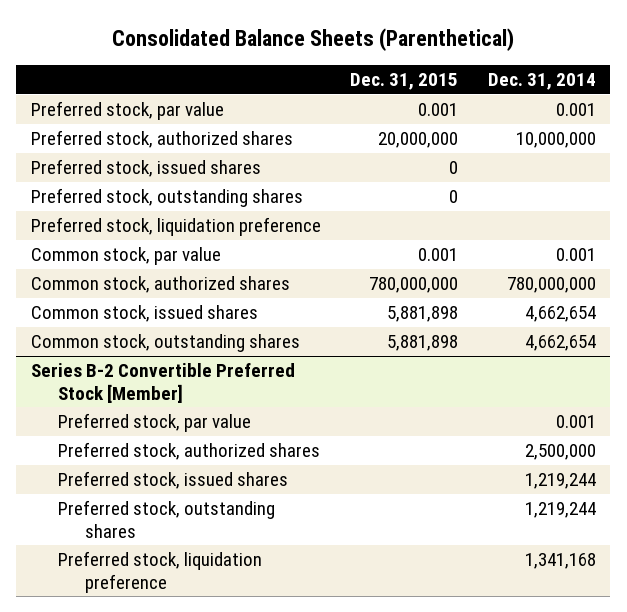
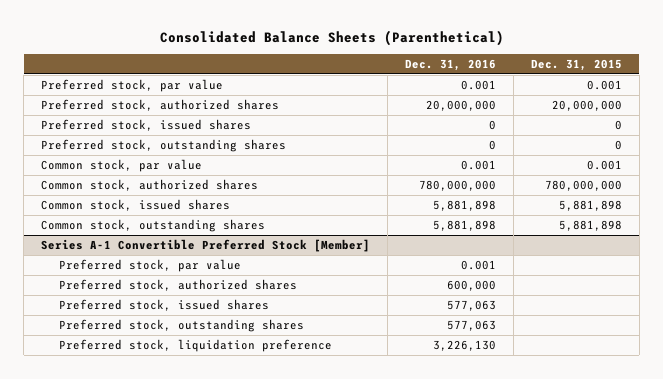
- | Dec. 31, 2015 | Dec. 31, 2014
+ | Dec. 31, 2016 | Dec. 31, 2015
- Preferred stock, liquidation preference
- Series B-2 Convertible Preferred Stock [Member]
+ Series A-1 Convertible Preferred Stock [Member]

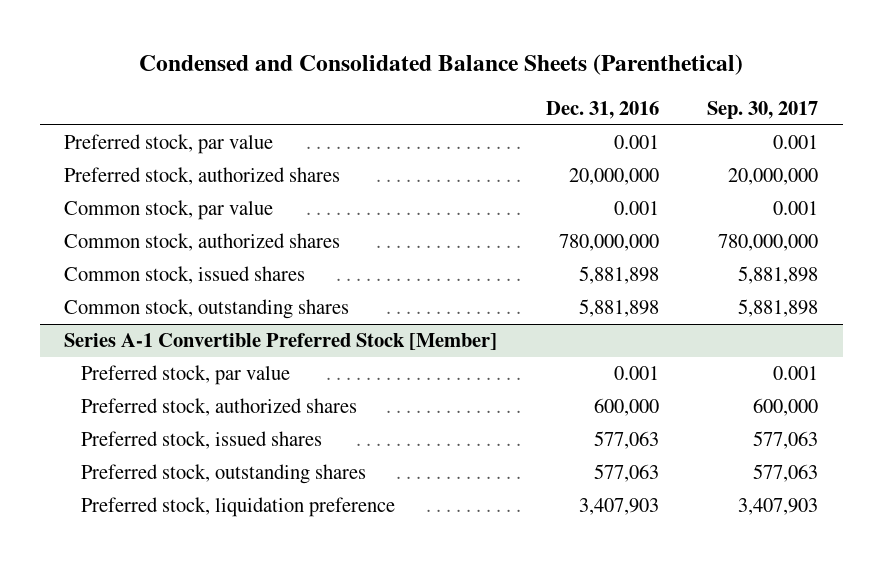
- Consolidated Balance Sheets (Parenthetical)
+ Condensed and Consolidated Balance Sheets (Parenthetical)
- | Dec. 31, 2016 | Dec. 31, 2015
+ | Dec. 31, 2016 | Sep. 30, 2017
- Preferred stock, issued shares | 0 | 0
- Preferred stock, outstanding shares | 0 | 0
@ Series A-1 Convertible Preferred Stock [Member]
- Preferred stock, liquidation preference | 3,226,130 |
+ Preferred stock, liquidation preference | 3,407,903 | 3,407,903

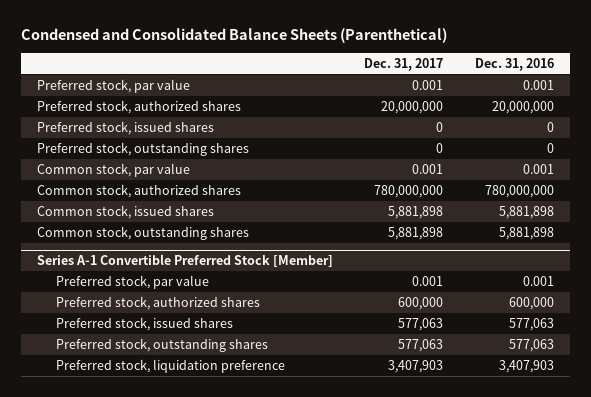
- | Dec. 31, 2016 | Sep. 30, 2017
+ | Dec. 31, 2017 | Dec. 31, 2016
+ Preferred stock, issued shares | 0 | 0
+ Preferred stock, outstanding shares | 0 | 0

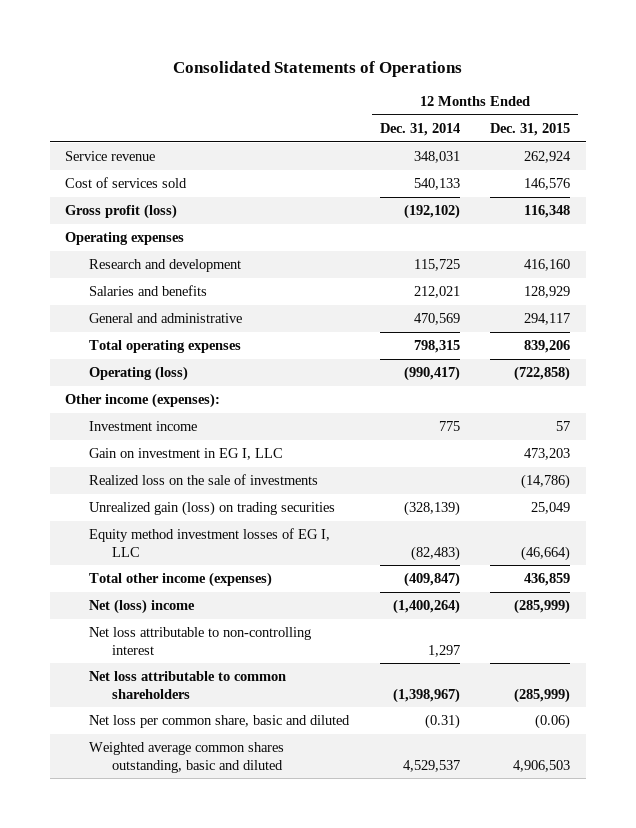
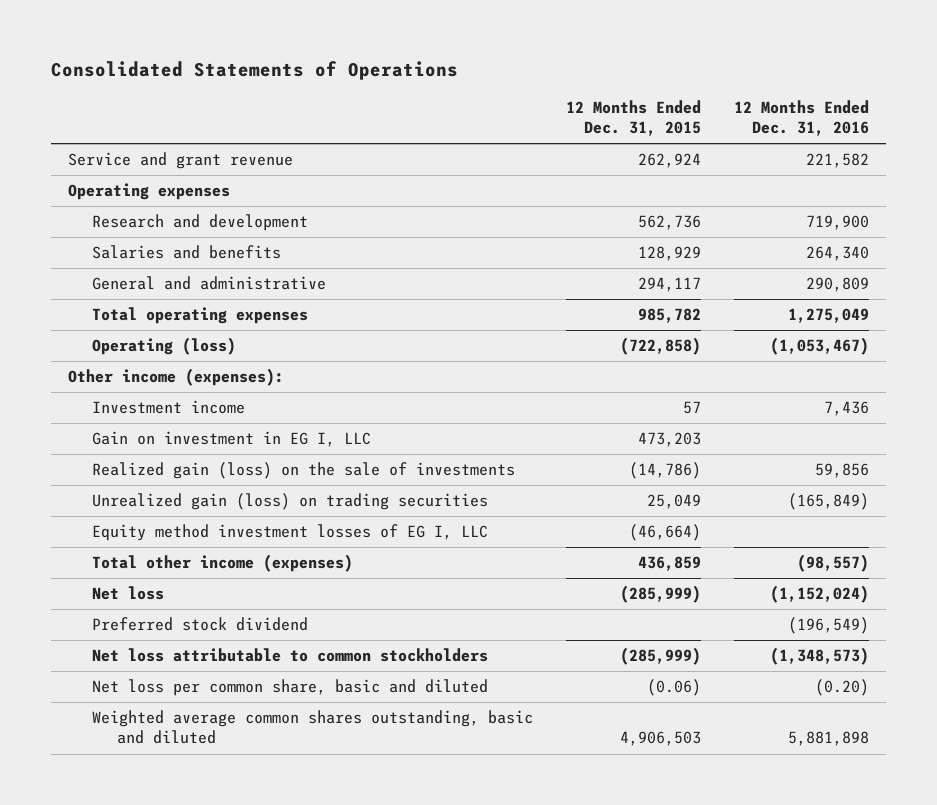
- | 12 Months Ended Dec. 31, 2014 | 12 Months Ended Dec. 31, 2015
+ | 12 Months Ended Dec. 31, 2015 | 12 Months Ended Dec. 31, 2016
- Service revenue | 348,031 | 262,924
- Cost of services sold | 540,133 | 146,576
- Gross profit (loss) | (192,102) | 116,348
+ Service and grant revenue | 262,924 | 221,582
- Research and development | 115,725 | 416,160
+ Research and development | 562,736 | 719,900
- Total operating expenses | 798,315 | 839,206
+ Total operating expenses | 985,782 | 1,275,049
- Realized loss on the sale of investments | | (14,786)
+ Realized gain (loss) on the sale of investments | (14,786) | 59,856
- Net (loss) income | (1,400,264) | (285,999)
- Net loss attributable to non-controlling interest | 1,297 |
- Net loss attributable to common shareholders | (1,398,967) | (285,999)
+ Net loss | (285,999) | (1,152,024)
+ Preferred stock dividend | | (196,549)
+ Net loss attributable to common stockholders | (285,999) | (1,348,573)

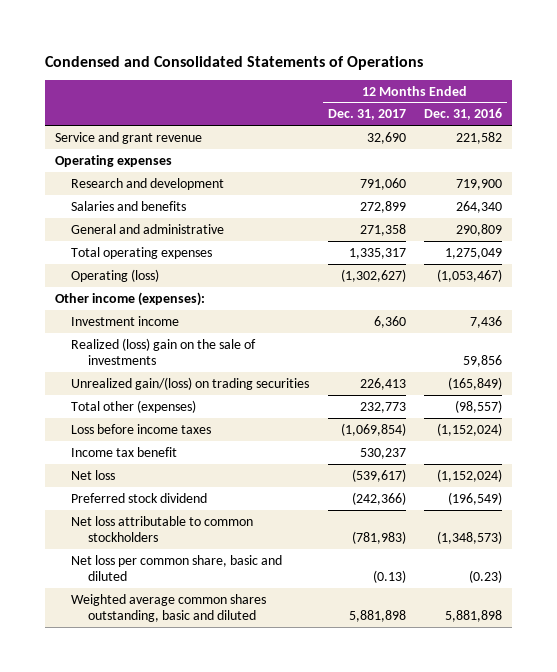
- Consolidated Statements of Operations
+ Condensed and Consolidated Statements of Operations
- | 12 Months Ended Dec. 31, 2015 | 12 Months Ended Dec. 31, 2016
+ | 12 Months Ended Dec. 31, 2017 | 12 Months Ended Dec. 31, 2016
- Gain on investment in EG I, LLC | 473,203 |
- Realized gain (loss) on the sale of investments | (14,786) | 59,856
- Unrealized gain (loss) on trading securities | 25,049 | (165,849)
- Equity method investment losses of EG I, LLC | (46,664) |
- Total other income (expenses) | 436,859 | (98,557)
+ Realized (loss) gain on the sale of investments | | 59,856
+ Unrealized gain/(loss) on trading securities | 226,413 | (165,849)
+ Total other (expenses) | 232,773 | (98,557)
+ Loss before income taxes | (1,069,854) | (1,152,024)
+ Income tax benefit | 530,237 |
- Net loss per common share, basic and diluted | (0.06) | (0.20)
+ Net loss per common share, basic and diluted | (0.13) | (0.23)

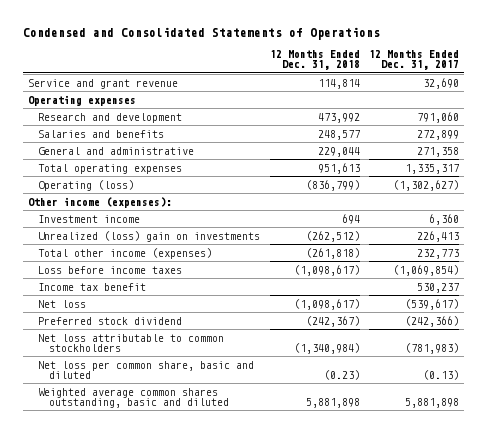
- | 12 Months Ended Dec. 31, 2017 | 12 Months Ended Dec. 31, 2016
+ | 12 Months Ended Dec. 31, 2018 | 12 Months Ended Dec. 31, 2017
- Realized (loss) gain on the sale of investments | | 59,856
- Unrealized gain/(loss) on trading securities | 226,413 | (165,849)
- Total other (expenses) | 232,773 | (98,557)
+ Unrealized (loss) gain on investments | (262,512) | 226,413
+ Total other income (expenses) | (261,818) | 232,773

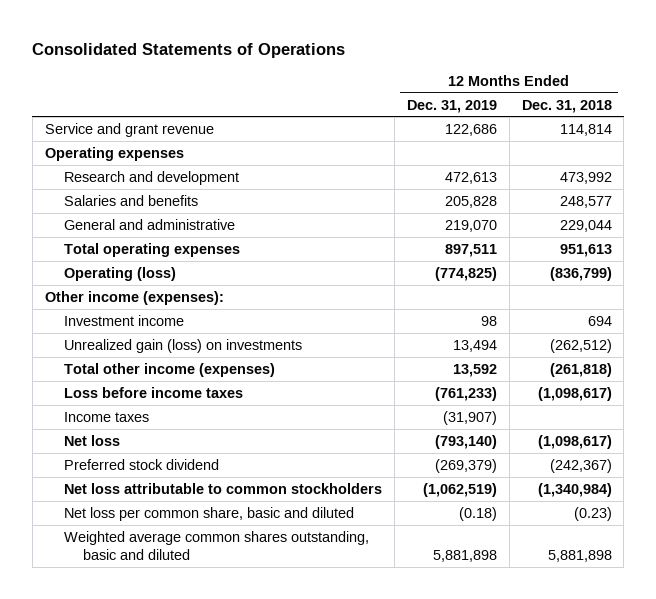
- Condensed and Consolidated Statements of Operations
+ Consolidated Statements of Operations
- | 12 Months Ended Dec. 31, 2018 | 12 Months Ended Dec. 31, 2017
+ | 12 Months Ended Dec. 31, 2019 | 12 Months Ended Dec. 31, 2018
- Unrealized (loss) gain on investments | (262,512) | 226,413
+ Unrealized gain (loss) on investments | 13,494 | (262,512)
- Income tax benefit | | 530,237
+ Income taxes | (31,907) |

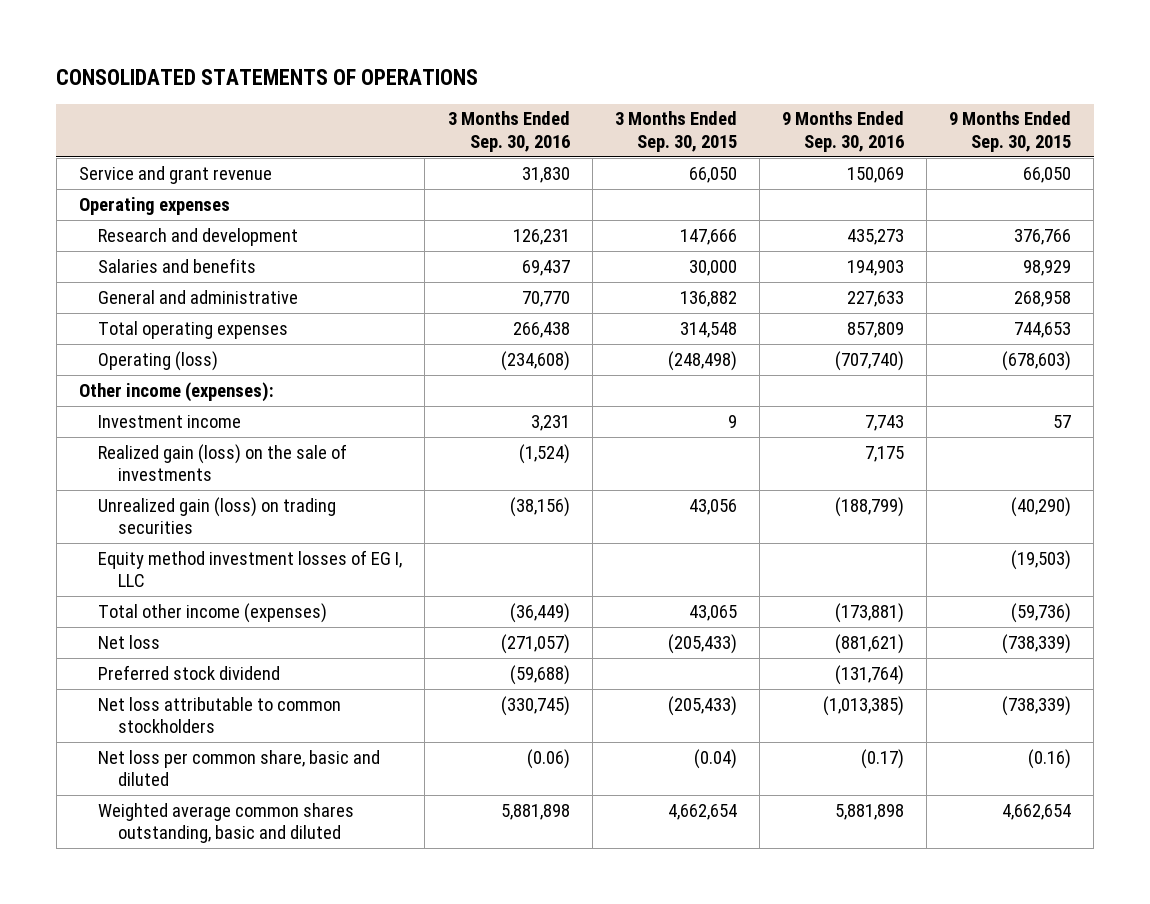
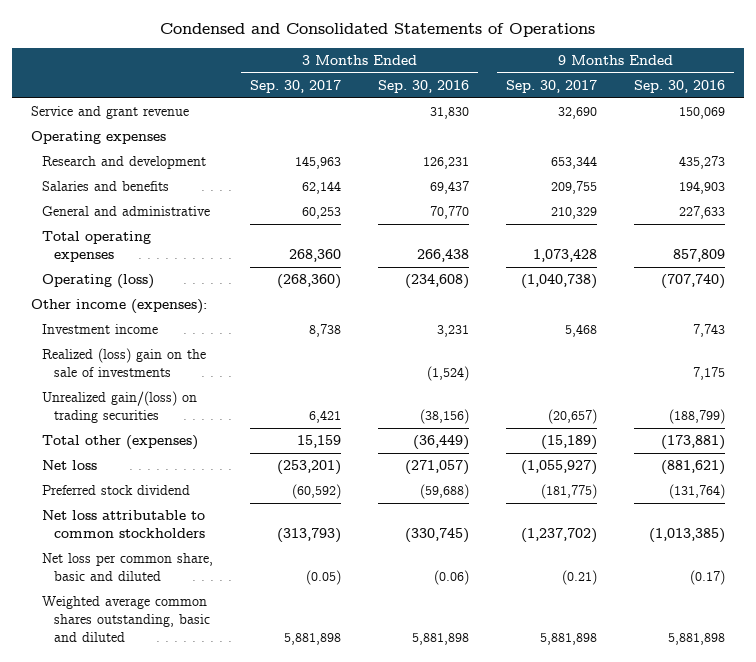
- CONSOLIDATED STATEMENTS OF OPERATIONS
+ Condensed and Consolidated Statements of Operations
- | 3 Months Ended Sep. 30, 2016 | 3 Months Ended Sep. 30, 2015 | 9 Months Ended Sep. 30, 2016 | 9 Months Ended Sep. 30, 2015
+ | 3 Months Ended Sep. 30, 2017 | 3 Months Ended Sep. 30, 2016 | 9 Months Ended Sep. 30, 2017 | 9 Months Ended Sep. 30, 2016
- Realized gain (loss) on the sale of investments | (1,524) | | 7,175 |
- Unrealized gain (loss) on trading securities | (38,156) | 43,056 | (188,799) | (40,290)
- Equity method investment losses of EG I, LLC | | | | (19,503)
- Total other income (expenses) | (36,449) | 43,065 | (173,881) | (59,736)
+ Realized (loss) gain on the sale of investments | | (1,524) | | 7,175
+ Unrealized gain/(loss) on trading securities | 6,421 | (38,156) | (20,657) | (188,799)
+ Total other (expenses) | 15,159 | (36,449) | (15,189) | (173,881)

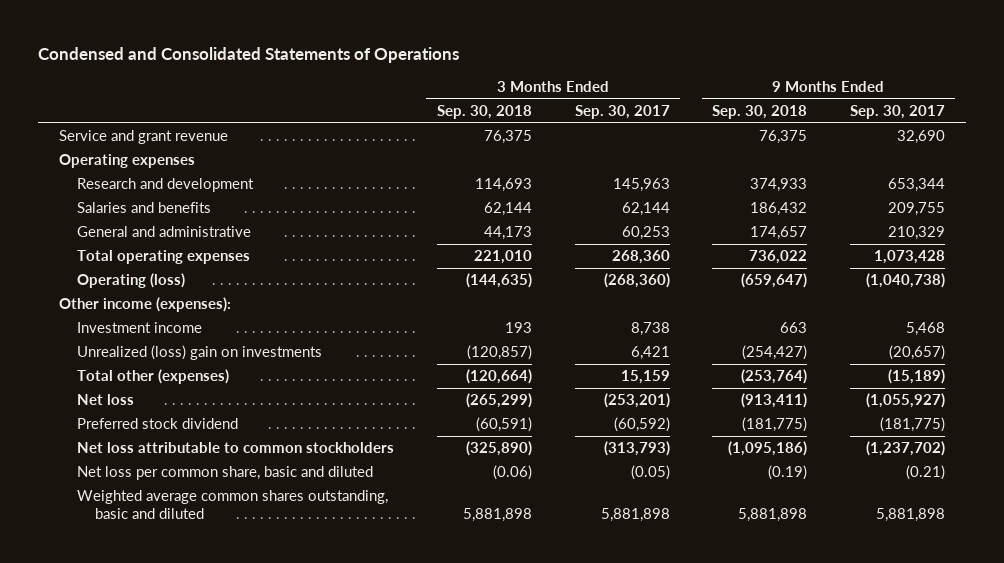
- | 3 Months Ended Sep. 30, 2017 | 3 Months Ended Sep. 30, 2016 | 9 Months Ended Sep. 30, 2017 | 9 Months Ended Sep. 30, 2016
+ | 3 Months Ended Sep. 30, 2018 | 3 Months Ended Sep. 30, 2017 | 9 Months Ended Sep. 30, 2018 | 9 Months Ended Sep. 30, 2017
- Realized (loss) gain on the sale of investments | | (1,524) | | 7,175
- Unrealized gain/(loss) on trading securities | 6,421 | (38,156) | (20,657) | (188,799)
+ Unrealized (loss) gain on investments | (120,857) | 6,421 | (254,427) | (20,657)

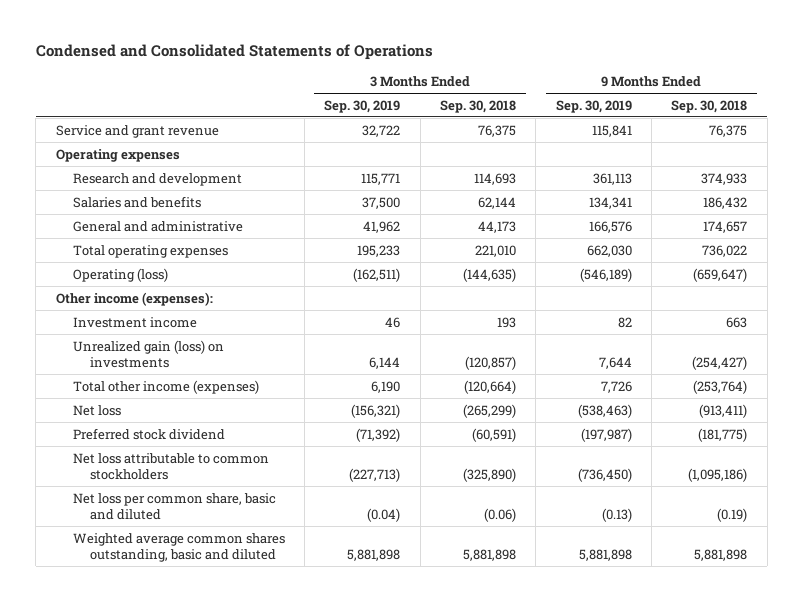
- | 3 Months Ended Sep. 30, 2018 | 3 Months Ended Sep. 30, 2017 | 9 Months Ended Sep. 30, 2018 | 9 Months Ended Sep. 30, 2017
+ | 3 Months Ended Sep. 30, 2019 | 3 Months Ended Sep. 30, 2018 | 9 Months Ended Sep. 30, 2019 | 9 Months Ended Sep. 30, 2018
- Unrealized (loss) gain on investments | (120,857) | 6,421 | (254,427) | (20,657)
- Total other (expenses) | (120,664) | 15,159 | (253,764) | (15,189)
+ Unrealized gain (loss) on investments | 6,144 | (120,857) | 7,644 | (254,427)
+ Total other income (expenses) | 6,190 | (120,664) | 7,726 | (253,764)

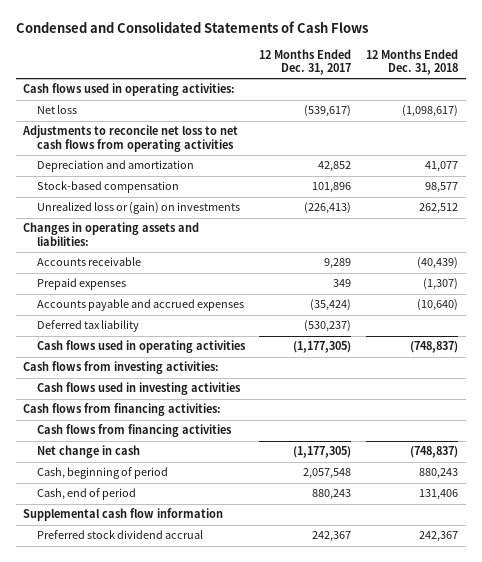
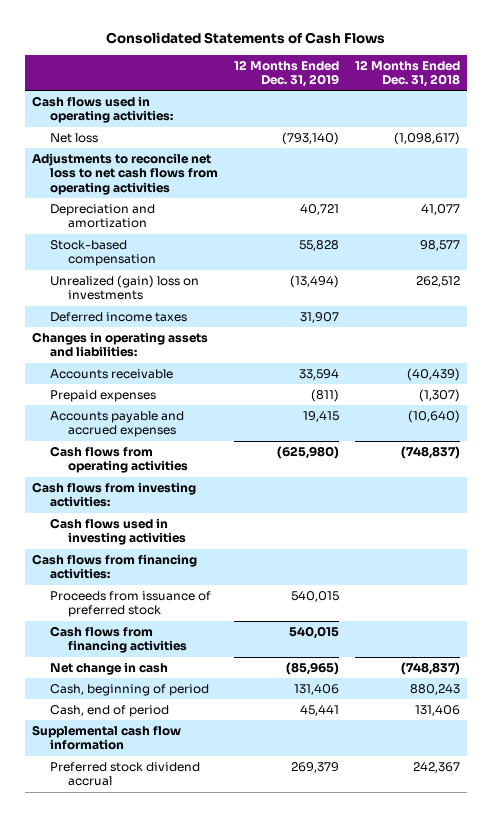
- Condensed and Consolidated Statements of Cash Flows
+ Consolidated Statements of Cash Flows
- | 12 Months Ended Dec. 31, 2017 | 12 Months Ended Dec. 31, 2018
+ | 12 Months Ended Dec. 31, 2019 | 12 Months Ended Dec. 31, 2018
- Unrealized loss or (gain) on investments | (226,413) | 262,512
+ Unrealized (gain) loss on investments | (13,494) | 262,512
+ Deferred income taxes | 31,907 |
- Deferred tax liability | (530,237) |
- Cash flows used in operating activities | (1,177,305) | (748,837)
+ Cash flows from operating activities | (625,980) | (748,837)
+ Proceeds from issuance of preferred stock | 540,015 |

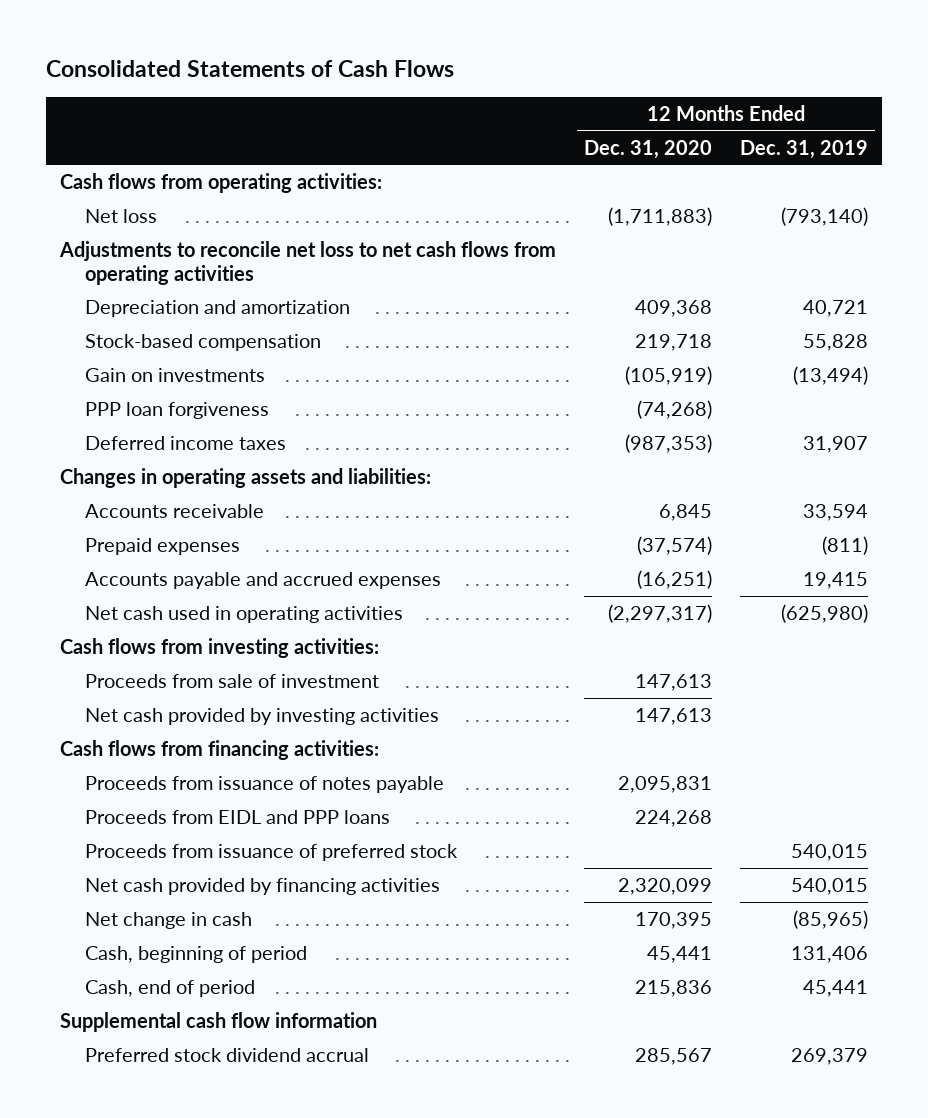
- | 12 Months Ended Dec. 31, 2019 | 12 Months Ended Dec. 31, 2018
+ | 12 Months Ended Dec. 31, 2020 | 12 Months Ended Dec. 31, 2019
- Cash flows used in operating activities:
+ Cash flows from operating activities:
- Unrealized (gain) loss on investments | (13,494) | 262,512
+ Gain on investments | (105,919) | (13,494)
+ PPP loan forgiveness | (74,268) |
- Cash flows from operating activities | (625,980) | (748,837)
+ Net cash used in operating activities | (2,297,317) | (625,980)
- Cash flows used in investing activities
+ Proceeds from sale of investment | 147,613 |
+ Net cash provided by investing activities | 147,613 |
+ Proceeds from issuance of notes payable | 2,095,831 |
+ Proceeds from EIDL and PPP loans | 224,268 |
- Cash flows from financing activities | 540,015 |
+ Net cash provided by financing activities | 2,320,099 | 540,015

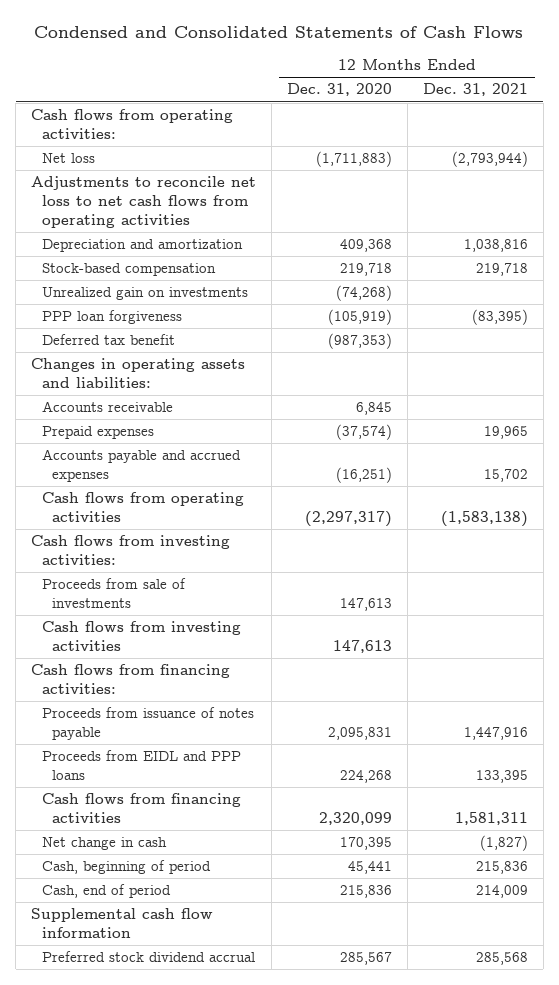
- Consolidated Statements of Cash Flows
+ Condensed and Consolidated Statements of Cash Flows
- | 12 Months Ended Dec. 31, 2020 | 12 Months Ended Dec. 31, 2019
+ | 12 Months Ended Dec. 31, 2020 | 12 Months Ended Dec. 31, 2021
- Gain on investments | (105,919) | (13,494)
- PPP loan forgiveness | (74,268) |
- Deferred income taxes | (987,353) | 31,907
+ Unrealized gain on investments | (74,268) |
+ PPP loan forgiveness | (105,919) | (83,395)
+ Deferred tax benefit | (987,353) |
- Net cash used in operating activities | (2,297,317) | (625,980)
+ Cash flows from operating activities | (2,297,317) | (1,583,138)
- Proceeds from sale of investment | 147,613 |
- Net cash provided by investing activities | 147,613 |
+ Proceeds from sale of investments | 147,613 |
+ Cash flows from investing activities | 147,613 |
- Proceeds from issuance of preferred stock | | 540,015
- Net cash provided by financing activities | 2,320,099 | 540,015
+ Cash flows from financing activities | 2,320,099 | 1,581,311

